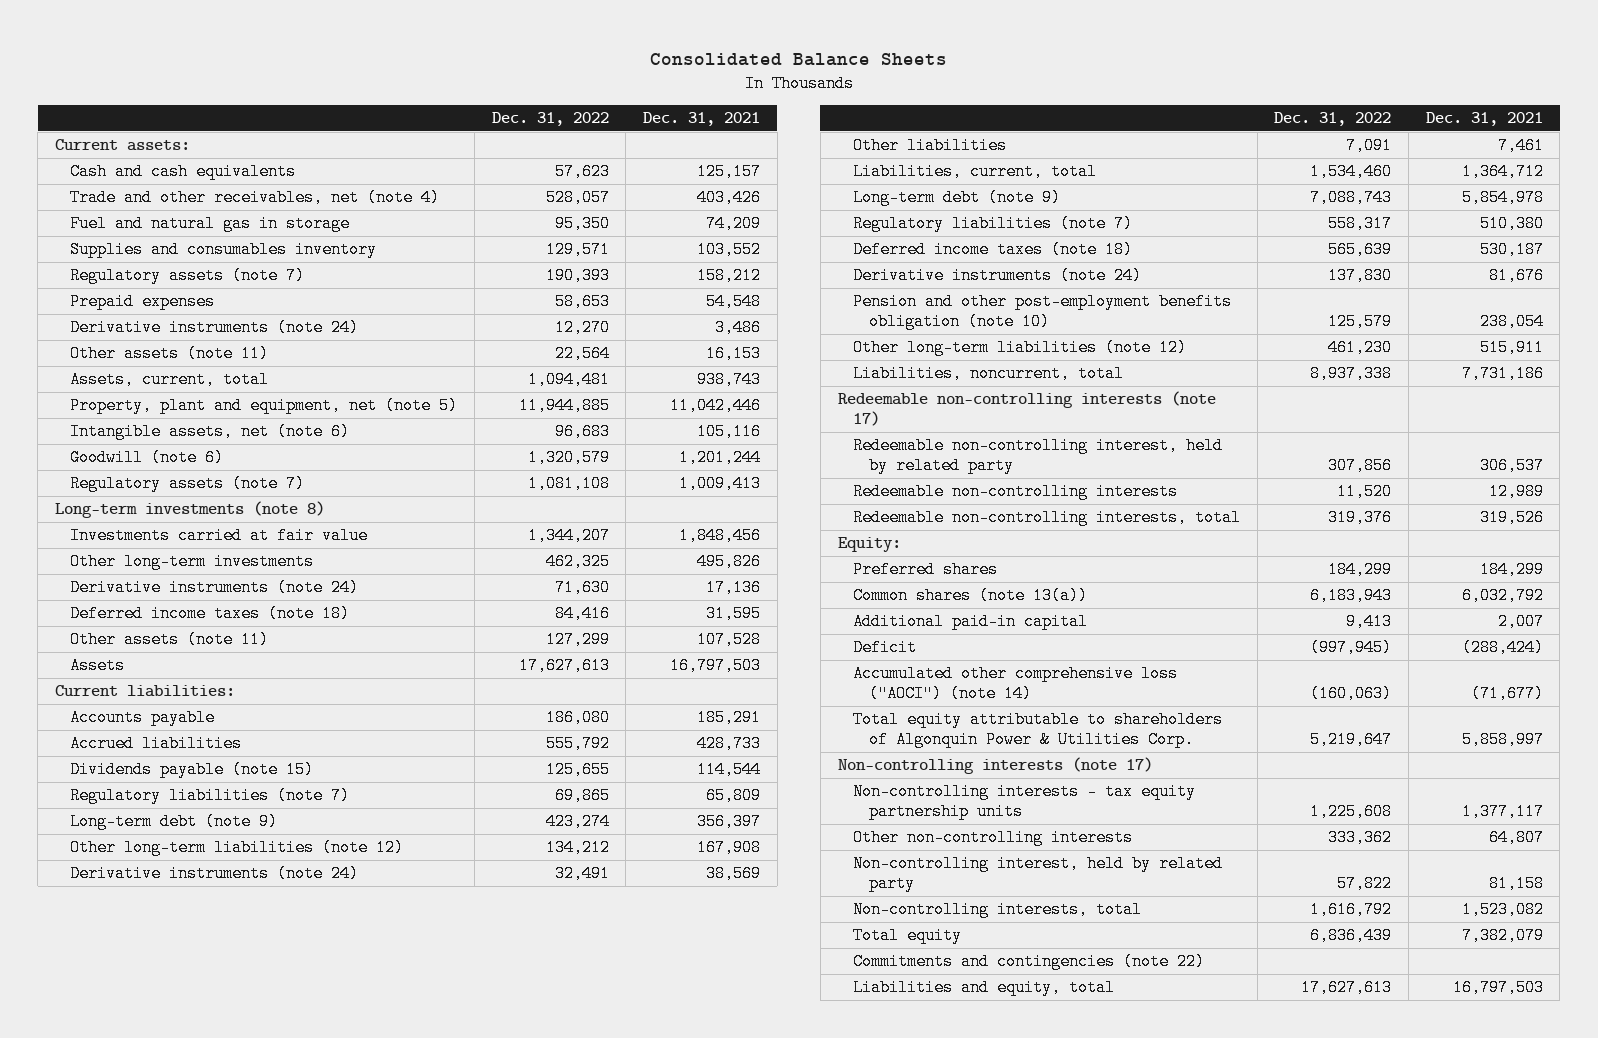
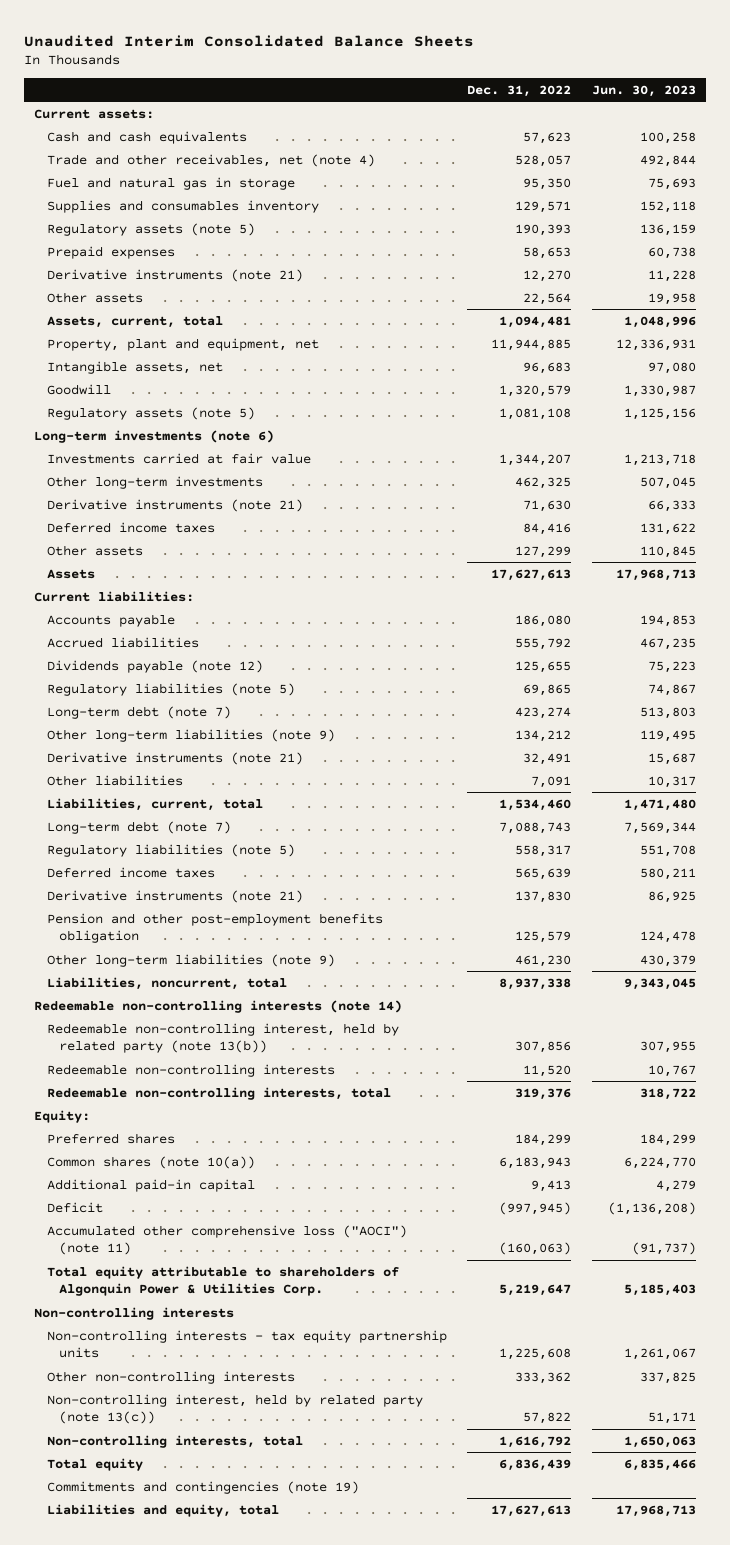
- Consolidated Balance Sheets
+ Unaudited Interim Consolidated Balance Sheets
- | Dec. 31, 2022 | Dec. 31, 2021
+ | Dec. 31, 2022 | Jun. 30, 2023
- Regulatory assets (note 7) | 190,393 | 158,212
+ Regulatory assets (note 5) | 190,393 | 136,159
- Derivative instruments (note 24) | 12,270 | 3,486
- Other assets (note 11) | 22,564 | 16,153
+ Derivative instruments (note 21) | 12,270 | 11,228
+ Other assets | 22,564 | 19,958
- Property, plant and equipment, net (note 5) | 11,944,885 | 11,042,446
- Intangible assets, net (note 6) | 96,683 | 105,116
- Goodwill (note 6) | 1,320,579 | 1,201,244
- Regulatory assets (note 7) | 1,081,108 | 1,009,413
- Long-term investments (note 8)
+ Property, plant and equipment, net | 11,944,885 | 12,336,931
+ Intangible assets, net | 96,683 | 97,080
+ Goodwill | 1,320,579 | 1,330,987
+ Regulatory assets (note 5) | 1,081,108 | 1,125,156
+ Long-term investments (note 6)
- Derivative instruments (note 24) | 71,630 | 17,136
- Deferred income taxes (note 18) | 84,416 | 31,595
- Other assets (note 11) | 127,299 | 107,528
+ Derivative instruments (note 21) | 71,630 | 66,333
+ Deferred income taxes | 84,416 | 131,622
+ Other assets | 127,299 | 110,845
- Dividends payable (note 15) | 125,655 | 114,544
- Regulatory liabilities (note 7) | 69,865 | 65,809
- Long-term debt (note 9) | 423,274 | 356,397
- Other long-term liabilities (note 12) | 134,212 | 167,908
- Derivative instruments (note 24) | 32,491 | 38,569
+ Dividends payable (note 12) | 125,655 | 75,223
+ Regulatory liabilities (note 5) | 69,865 | 74,867
+ Long-term debt (note 7) | 423,274 | 513,803
+ Other long-term liabilities (note 9) | 134,212 | 119,495
+ Derivative instruments (note 21) | 32,491 | 15,687
- Long-term debt (note 9) | 7,088,743 | 5,854,978
- Regulatory liabilities (note 7) | 558,317 | 510,380
- Deferred income taxes (note 18) | 565,639 | 530,187
- Derivative instruments (note 24) | 137,830 | 81,676
- Pension and other post-employment benefits obligation (note 10) | 125,579 | 238,054
- Other long-term liabilities (note 12) | 461,230 | 515,911
+ Long-term debt (note 7) | 7,088,743 | 7,569,344
+ Regulatory liabilities (note 5) | 558,317 | 551,708
+ Deferred income taxes | 565,639 | 580,211
+ Derivative instruments (note 21) | 137,830 | 86,925
+ Pension and other post-employment benefits obligation | 125,579 | 124,478
+ Other long-term liabilities (note 9) | 461,230 | 430,379
- Redeemable non-controlling interests (note 17)
- Redeemable non-controlling interest, held by related party | 307,856 | 306,537
+ Redeemable non-controlling interests (note 14)
+ Redeemable non-controlling interest, held by related party (note 13(b)) | 307,856 | 307,955
- Common shares (note 13(a)) | 6,183,943 | 6,032,792
+ Common shares (note 10(a)) | 6,183,943 | 6,224,770
- Accumulated other comprehensive loss ("AOCI") (note 14) | (160,063) | (71,677)
+ Accumulated other comprehensive loss ("AOCI") (note 11) | (160,063) | (91,737)
- Non-controlling interests (note 17)
+ Non-controlling interests
- Non-controlling interest, held by related party | 57,822 | 81,158
+ Non-controlling interest, held by related party (note 13(c)) | 57,822 | 51,171
- Commitments and contingencies (note 22)
+ Commitments and contingencies (note 19)

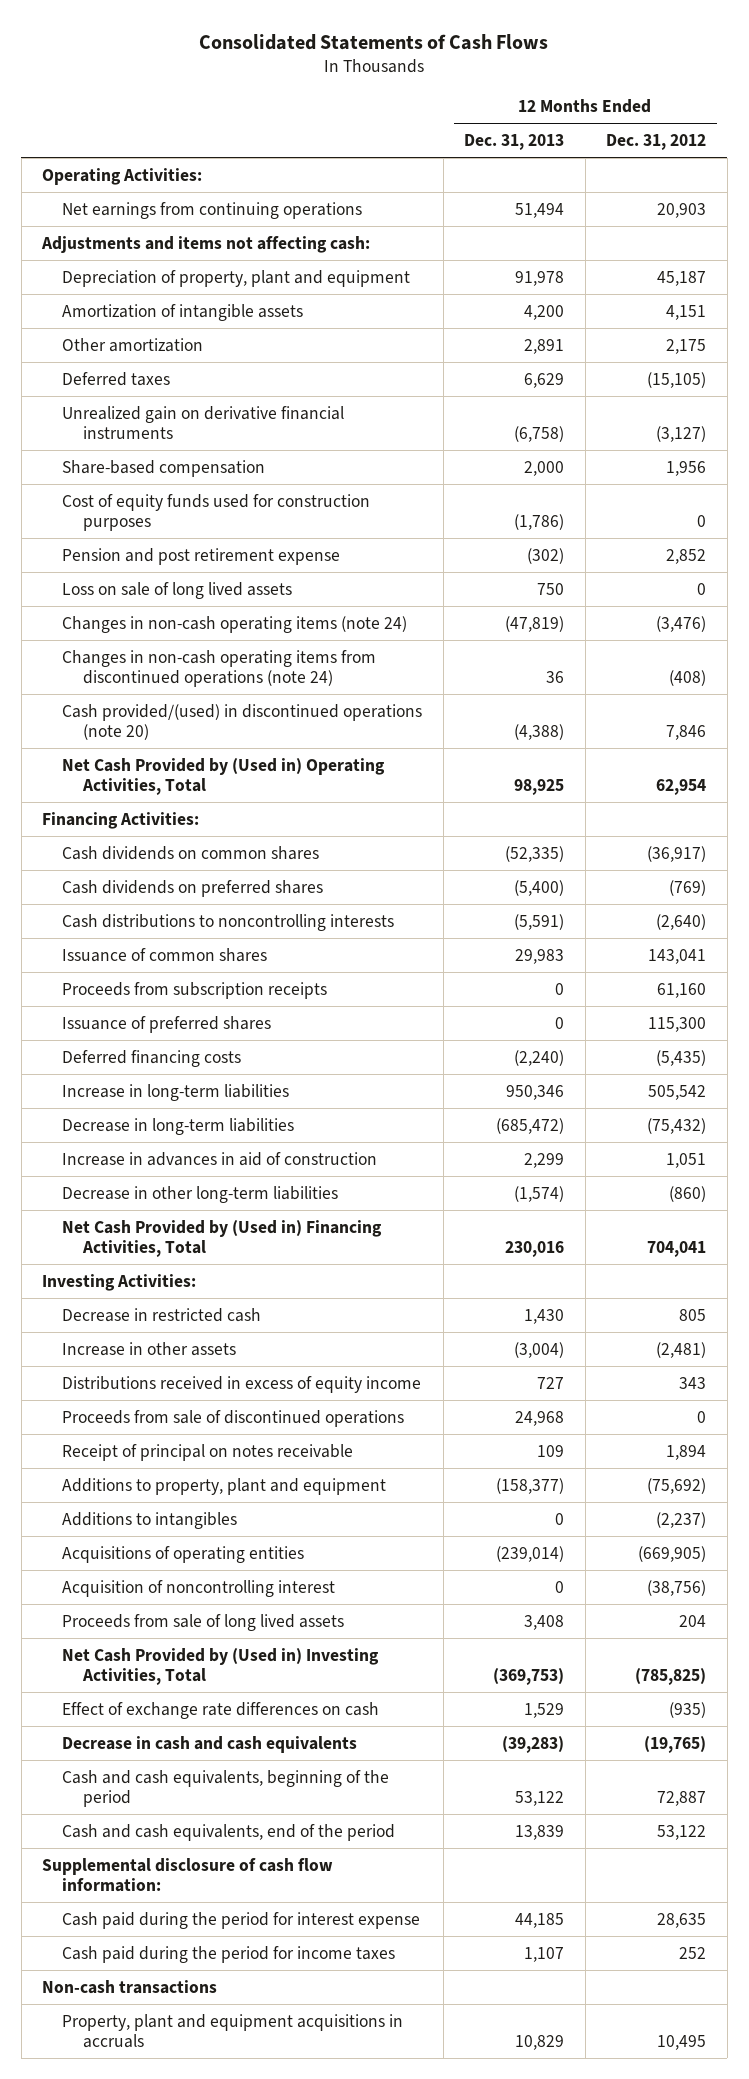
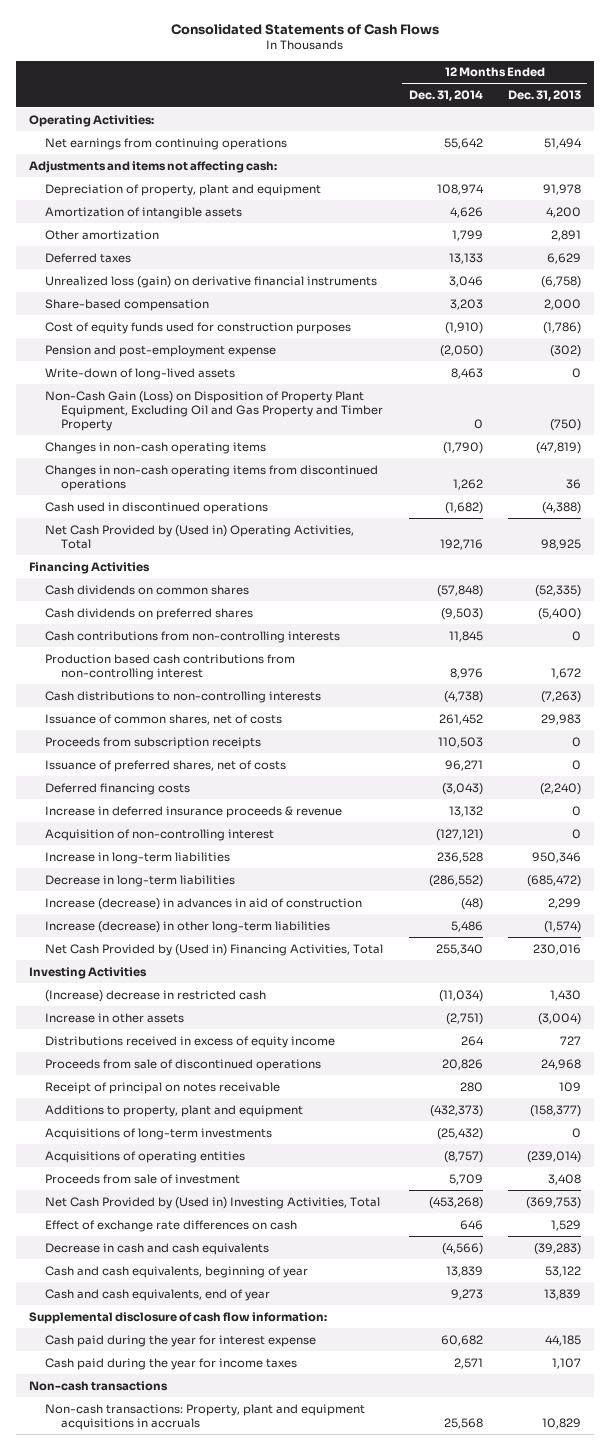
- | 12 Months Ended Dec. 31, 2013 | 12 Months Ended Dec. 31, 2012
+ | 12 Months Ended Dec. 31, 2014 | 12 Months Ended Dec. 31, 2013
- Unrealized gain on derivative financial instruments | (6,758) | (3,127)
+ Unrealized loss (gain) on derivative financial instruments | 3,046 | (6,758)
- Pension and post retirement expense | (302) | 2,852
- Loss on sale of long lived assets | 750 | 0
- Changes in non-cash operating items (note 24) | (47,819) | (3,476)
- Changes in non-cash operating items from discontinued operations (note 24) | 36 | (408)
- Cash provided/(used) in discontinued operations (note 20) | (4,388) | 7,846
+ Pension and post-employment expense | (2,050) | (302)
+ Write-down of long-lived assets | 8,463 | 0
+ Non-Cash Gain (Loss) on Disposition of Property Plant Equipment, Excluding Oil and Gas Property and Timber Property | 0 | (750)
+ Changes in non-cash operating items | (1,790) | (47,819)
+ Changes in non-cash operating items from discontinued operations | 1,262 | 36
+ Cash used in discontinued operations | (1,682) | (4,388)
- Financing Activities:
+ Financing Activities
- Cash distributions to noncontrolling interests | (5,591) | (2,640)
- Issuance of common shares | 29,983 | 143,041
+ Cash contributions from non-controlling interests | 11,845 | 0
+ Production based cash contributions from non-controlling interest | 8,976 | 1,672
+ Cash distributions to non-controlling interests | (4,738) | (7,263)
+ Issuance of common shares, net of costs | 261,452 | 29,983
- Issuance of preferred shares | 0 | 115,300
+ Issuance of preferred shares, net of costs | 96,271 | 0
+ Increase in deferred insurance proceeds & revenue | 13,132 | 0
+ Acquisition of non-controlling interest | (127,121) | 0
- Increase in advances in aid of construction | 2,299 | 1,051
- Decrease in other long-term liabilities | (1,574) | (860)
+ Increase (decrease) in advances in aid of construction | (48) | 2,299
+ Increase (decrease) in other long-term liabilities | 5,486 | (1,574)
- Investing Activities:
- Decrease in restricted cash | 1,430 | 805
+ Investing Activities
+ (Increase) decrease in restricted cash | (11,034) | 1,430
- Additions to intangibles | 0 | (2,237)
+ Acquisitions of long-term investments | (25,432) | 0
- Acquisition of noncontrolling interest | 0 | (38,756)
- Proceeds from sale of long lived assets | 3,408 | 204
+ Proceeds from sale of investment | 5,709 | 3,408
- Cash and cash equivalents, beginning of the period | 53,122 | 72,887
- Cash and cash equivalents, end of the period | 13,839 | 53,122
+ Cash and cash equivalents, beginning of year | 13,839 | 53,122
+ Cash and cash equivalents, end of year | 9,273 | 13,839
- Cash paid during the period for interest expense | 44,185 | 28,635
- Cash paid during the period for income taxes | 1,107 | 252
+ Cash paid during the year for interest expense | 60,682 | 44,185
+ Cash paid during the year for income taxes | 2,571 | 1,107
- Property, plant and equipment acquisitions in accruals | 10,829 | 10,495
+ Non-cash transactions: Property, plant and equipment acquisitions in accruals | 25,568 | 10,829

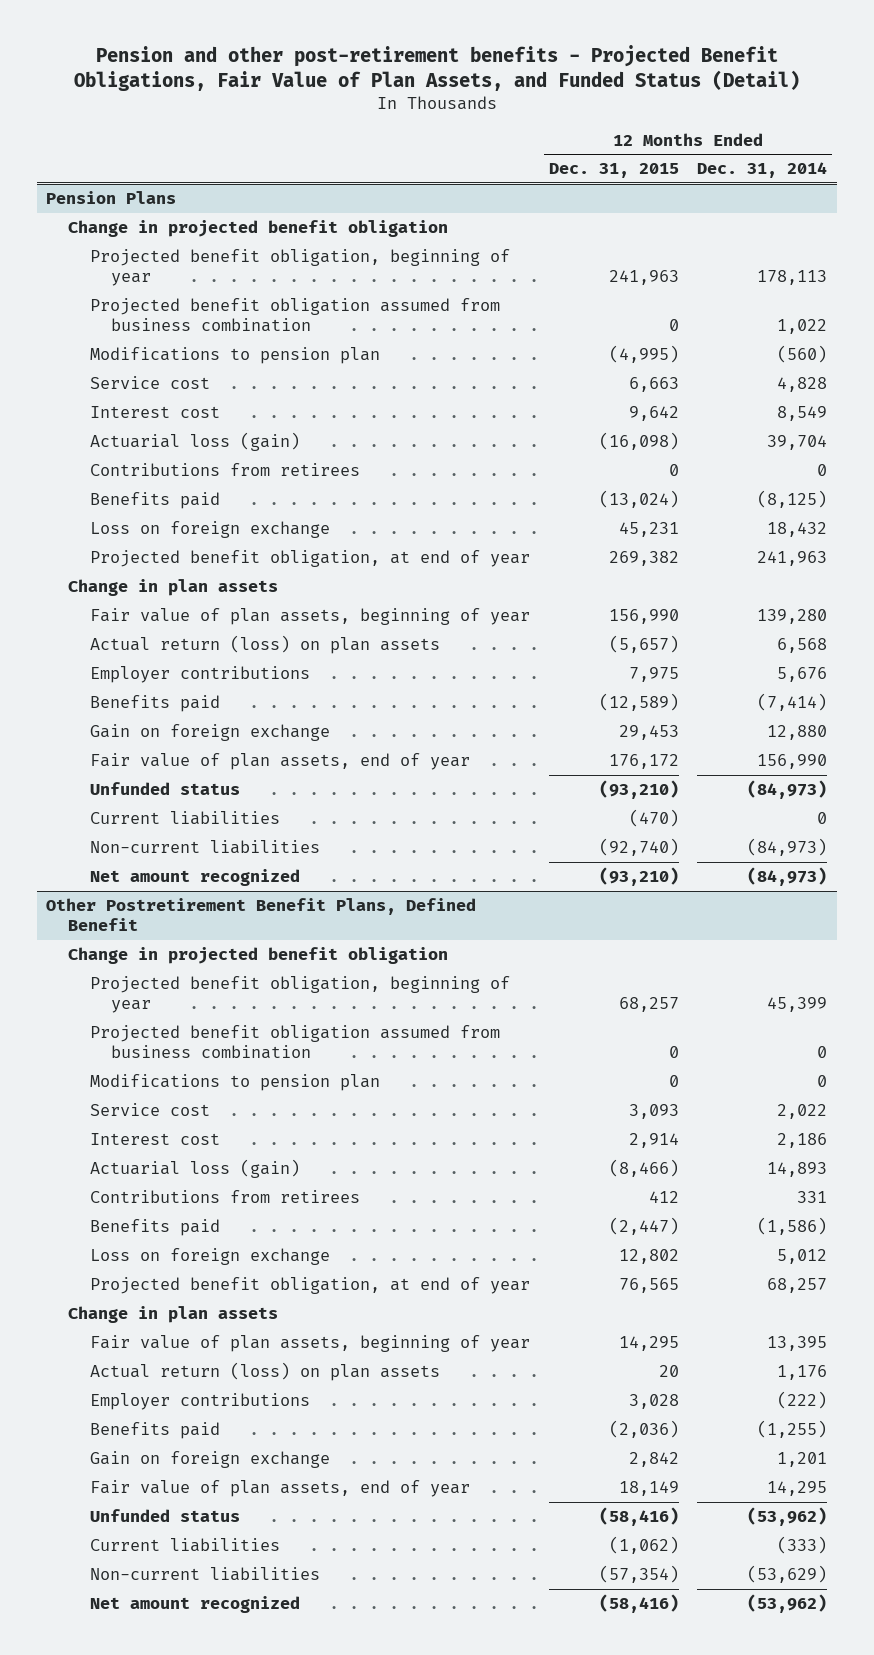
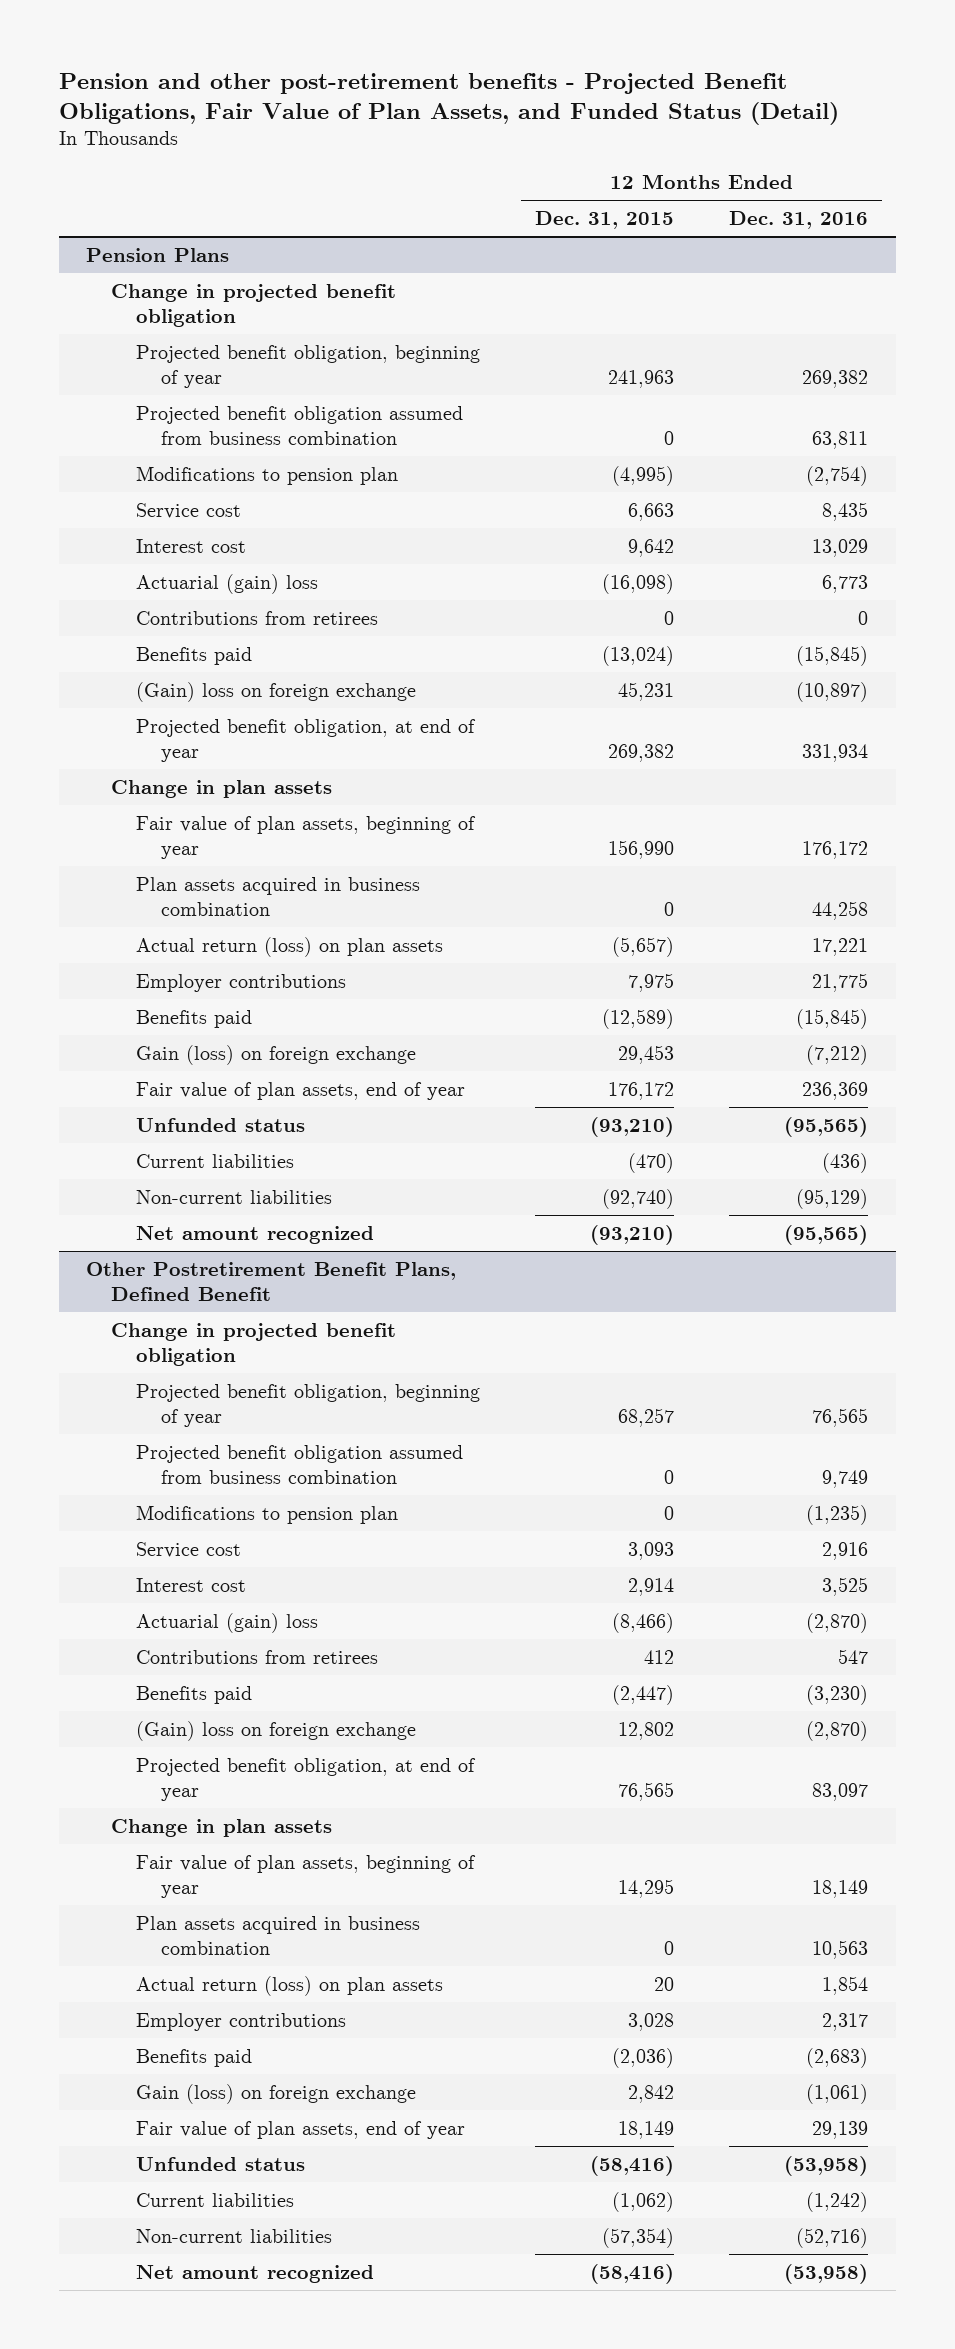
- | 12 Months Ended Dec. 31, 2015 | 12 Months Ended Dec. 31, 2014
+ | 12 Months Ended Dec. 31, 2015 | 12 Months Ended Dec. 31, 2016
@ Pension Plans
- Actuarial loss (gain) | (16,098) | 39,704
+ Actuarial (gain) loss | (16,098) | 6,773
- Loss on foreign exchange | 45,231 | 18,432
+ (Gain) loss on foreign exchange | 45,231 | (10,897)
+ Plan assets acquired in business combination | 0 | 44,258
- Gain on foreign exchange | 29,453 | 12,880
+ Gain (loss) on foreign exchange | 29,453 | (7,212)
@ Other Postretirement Benefit Plans, Defined Benefit
- Actuarial loss (gain) | (8,466) | 14,893
+ Actuarial (gain) loss | (8,466) | (2,870)
- Loss on foreign exchange | 12,802 | 5,012
+ (Gain) loss on foreign exchange | 12,802 | (2,870)
+ Plan assets acquired in business combination | 0 | 10,563
- Gain on foreign exchange | 2,842 | 1,201
+ Gain (loss) on foreign exchange | 2,842 | (1,061)

